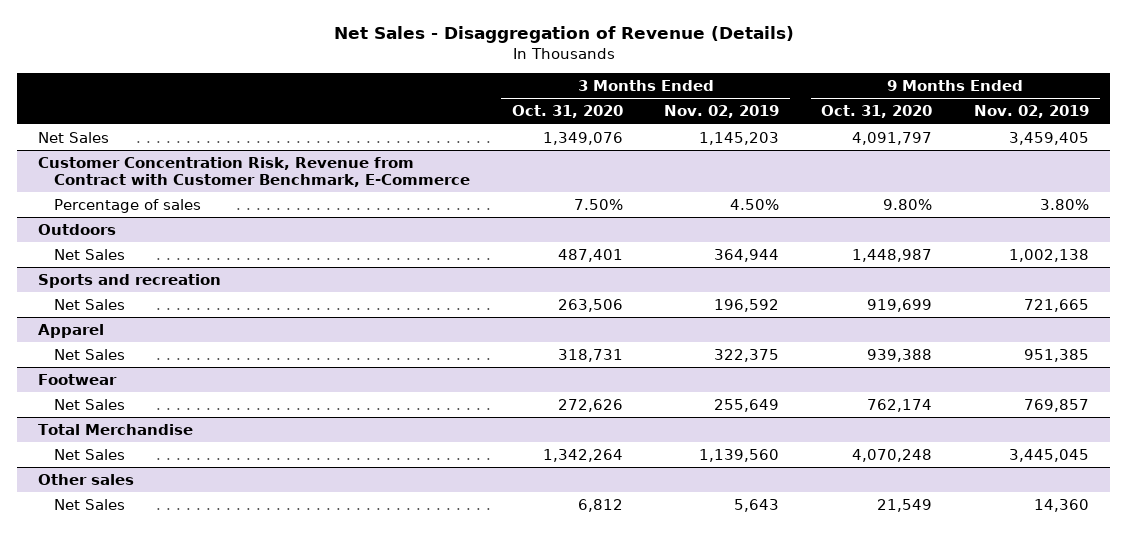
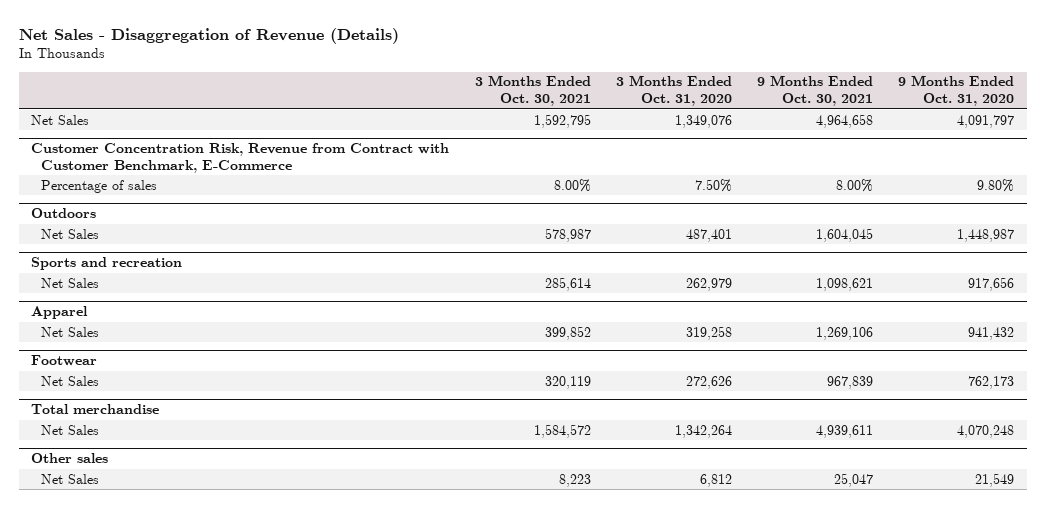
- | 3 Months Ended Oct. 31, 2020 | 3 Months Ended Nov. 02, 2019 | 9 Months Ended Oct. 31, 2020 | 9 Months Ended Nov. 02, 2019
+ | 3 Months Ended Oct. 30, 2021 | 3 Months Ended Oct. 31, 2020 | 9 Months Ended Oct. 30, 2021 | 9 Months Ended Oct. 31, 2020
@ Sports and recreation
- Net Sales | 263,506 | 196,592 | 919,699 | 721,665
+ Net Sales | 285,614 | 262,979 | 1,098,621 | 917,656
@ Apparel
- Net Sales | 318,731 | 322,375 | 939,388 | 951,385
+ Net Sales | 399,852 | 319,258 | 1,269,106 | 941,432
@ Footwear
- Net Sales | 272,626 | 255,649 | 762,174 | 769,857
- Total Merchandise
@ Footwear
+ Net Sales | 320,119 | 272,626 | 967,839 | 762,173
+ Total merchandise

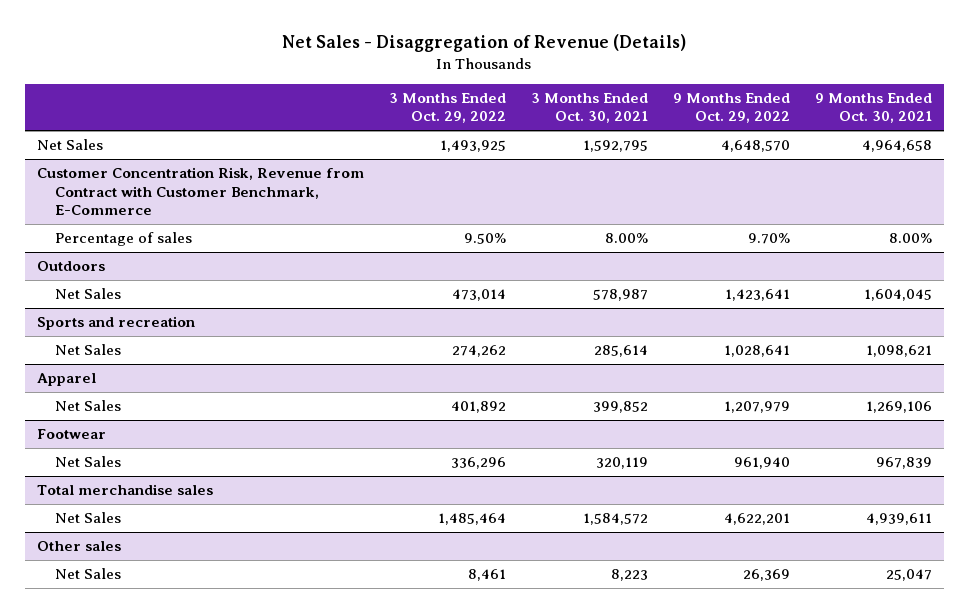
- | 3 Months Ended Oct. 30, 2021 | 3 Months Ended Oct. 31, 2020 | 9 Months Ended Oct. 30, 2021 | 9 Months Ended Oct. 31, 2020
+ | 3 Months Ended Oct. 29, 2022 | 3 Months Ended Oct. 30, 2021 | 9 Months Ended Oct. 29, 2022 | 9 Months Ended Oct. 30, 2021
- Total merchandise
+ Total merchandise sales

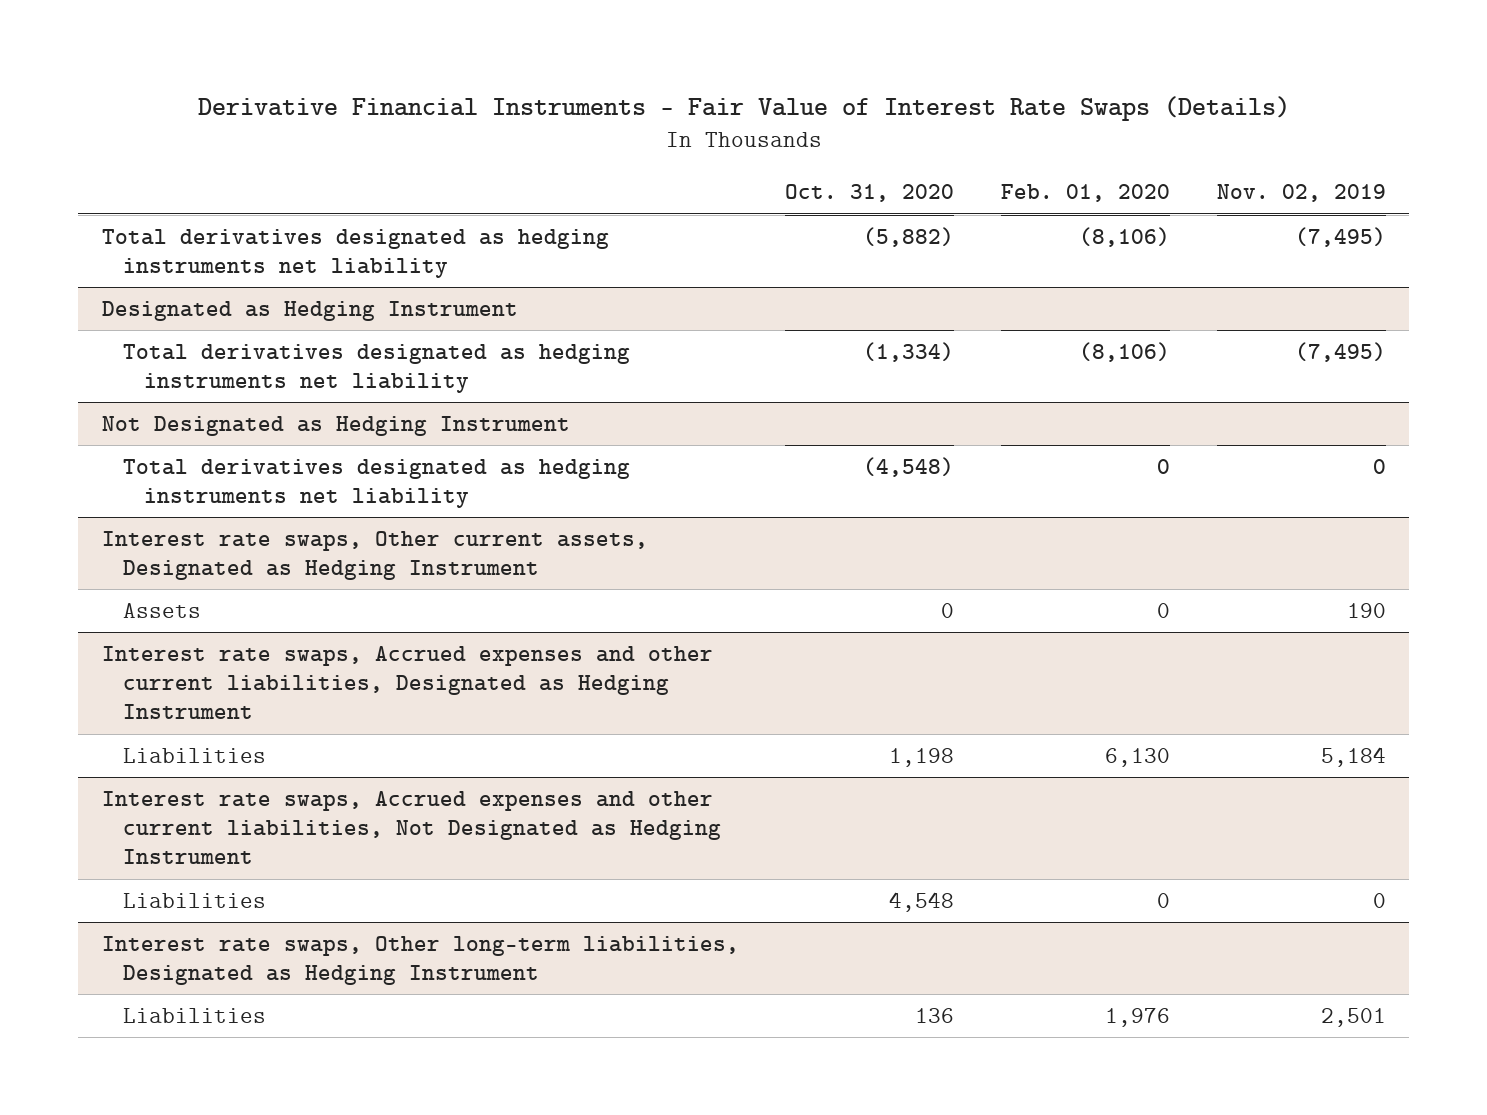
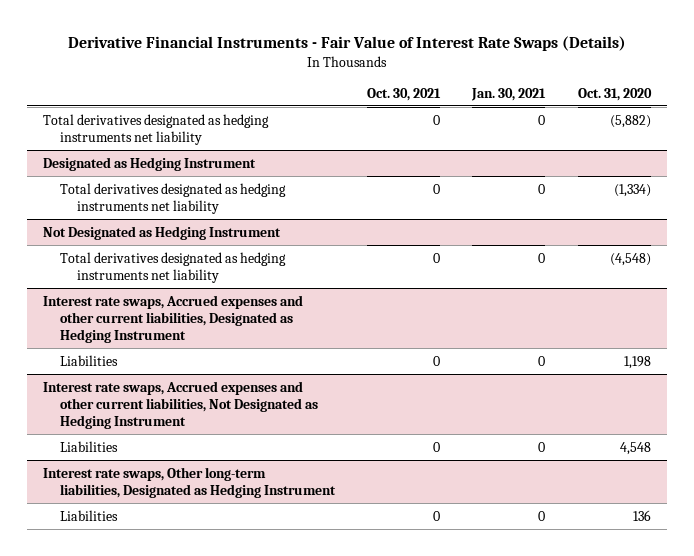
- | Oct. 31, 2020 | Feb. 01, 2020 | Nov. 02, 2019
+ | Oct. 30, 2021 | Jan. 30, 2021 | Oct. 31, 2020
- Interest rate swaps, Other current assets, Designated as Hedging Instrument
- Assets | 0 | 0 | 190

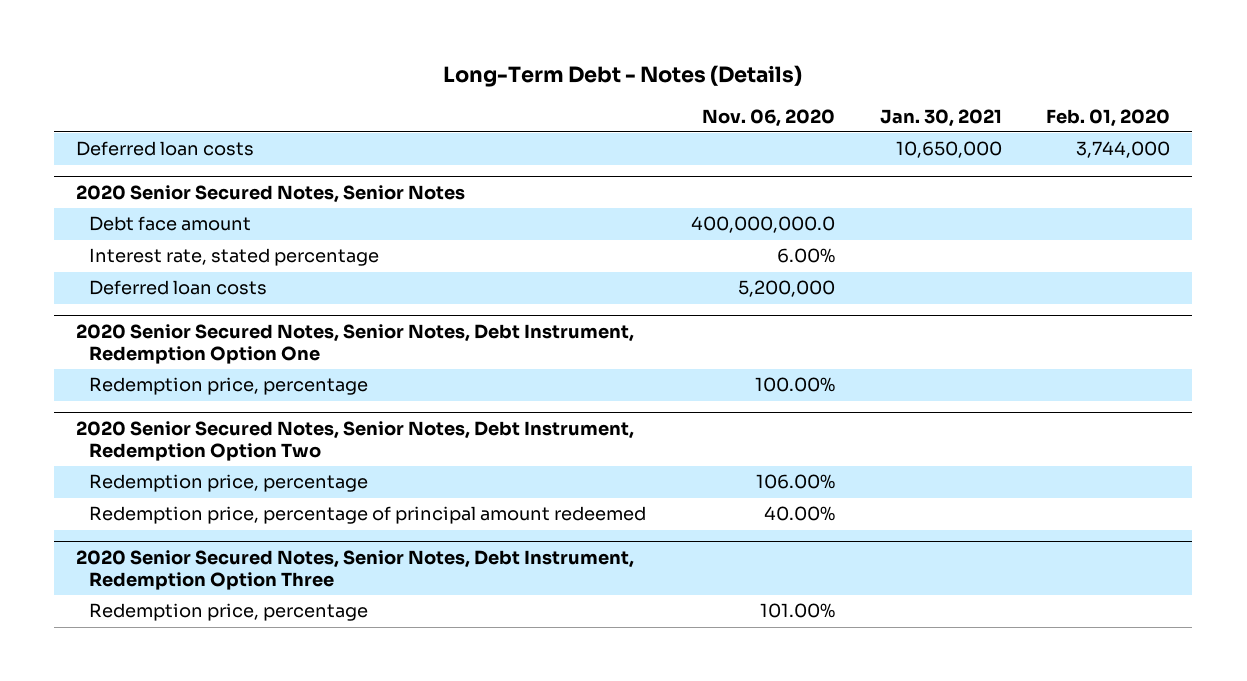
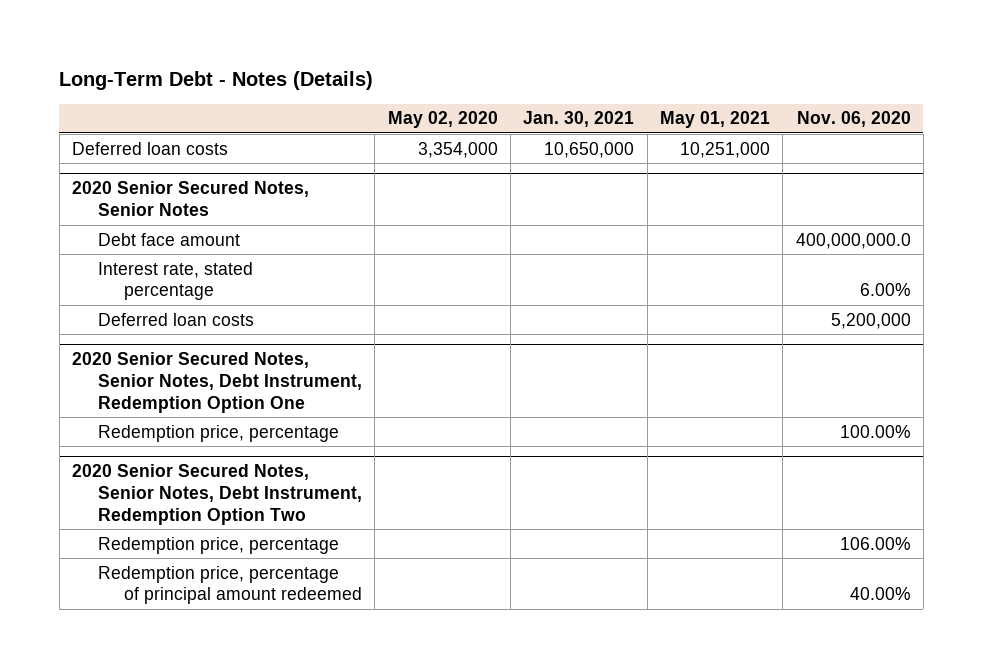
- | Nov. 06, 2020 | Jan. 30, 2021 | Feb. 01, 2020
+ | May 02, 2020 | Jan. 30, 2021 | May 01, 2021 | Nov. 06, 2020
- 2020 Senior Secured Notes, Senior Notes, Debt Instrument, Redemption Option Three
- Redemption price, percentage | 101.00% | |

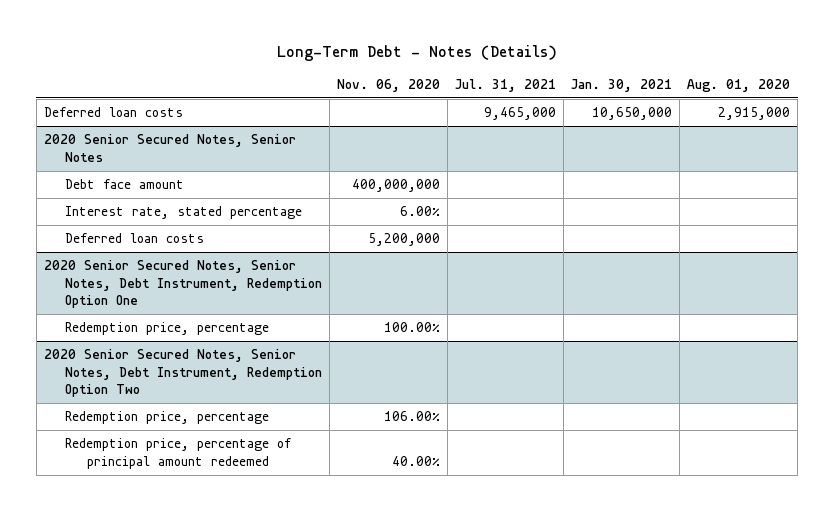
- | May 02, 2020 | Jan. 30, 2021 | May 01, 2021 | Nov. 06, 2020
+ | Nov. 06, 2020 | Jul. 31, 2021 | Jan. 30, 2021 | Aug. 01, 2020
@ 2020 Senior Secured Notes, Senior Notes
- Debt face amount | | | | 400,000,000.0
+ Debt face amount | 400,000,000 | | |

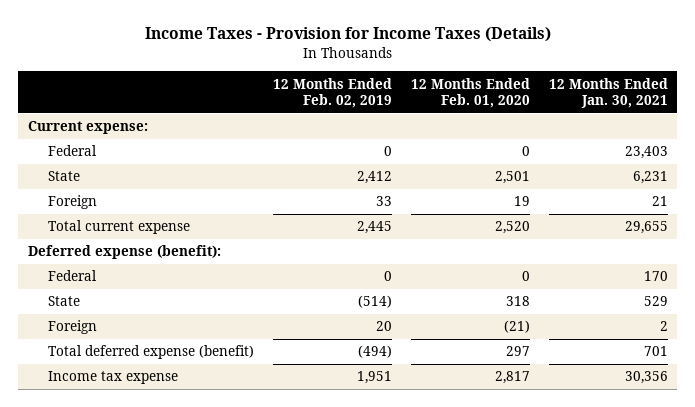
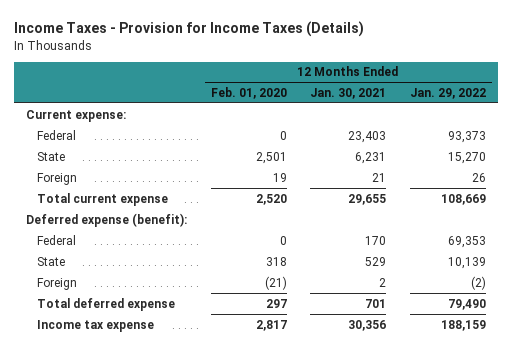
- | 12 Months Ended Feb. 02, 2019 | 12 Months Ended Feb. 01, 2020 | 12 Months Ended Jan. 30, 2021
+ | 12 Months Ended Feb. 01, 2020 | 12 Months Ended Jan. 30, 2021 | 12 Months Ended Jan. 29, 2022
- Total deferred expense (benefit) | (494) | 297 | 701
+ Total deferred expense | 297 | 701 | 79,490

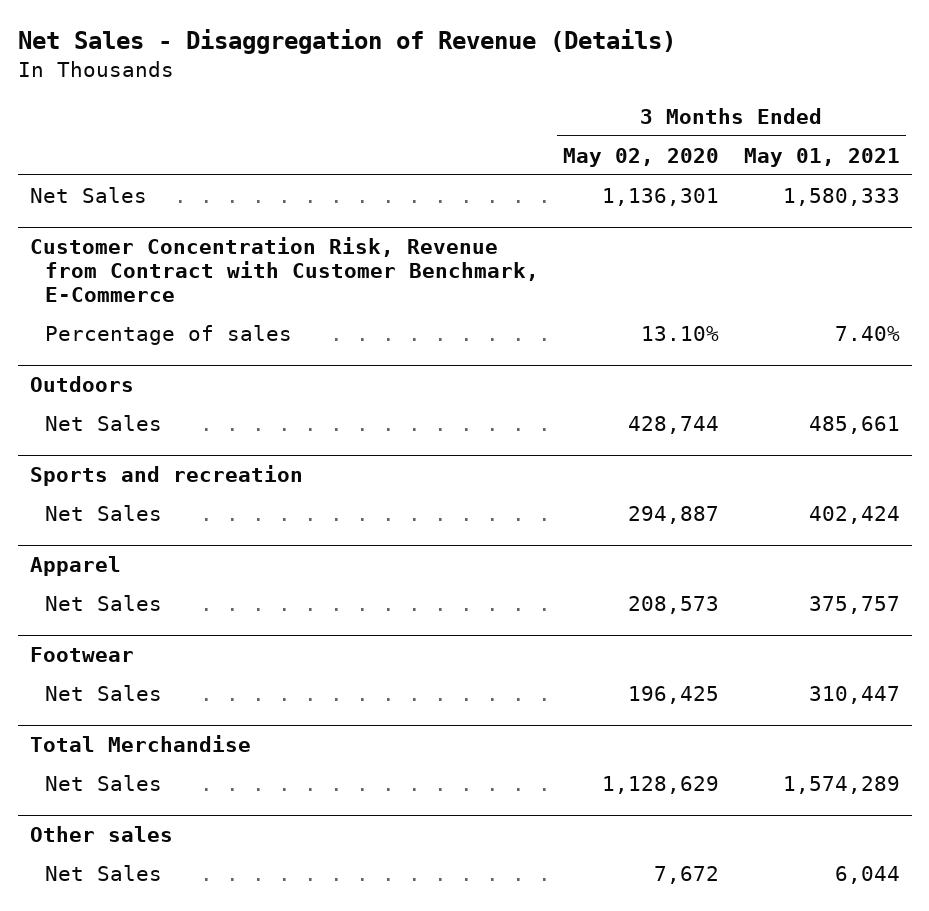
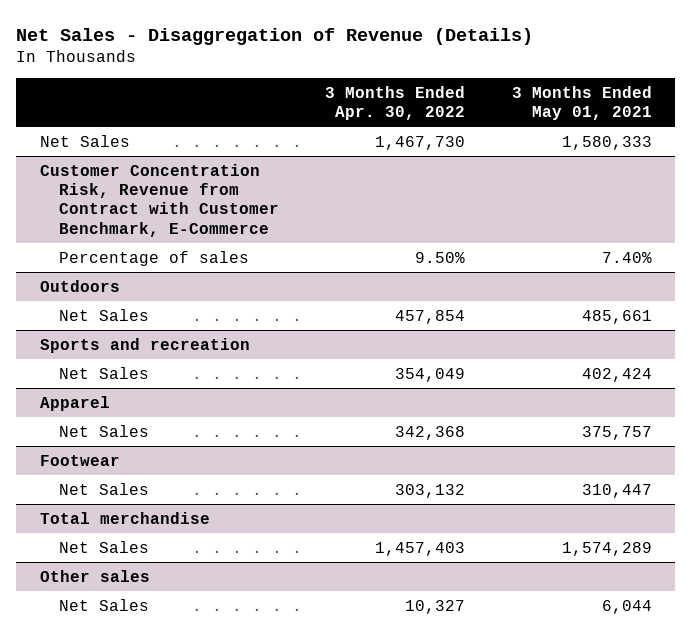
- | 3 Months Ended May 02, 2020 | 3 Months Ended May 01, 2021
+ | 3 Months Ended Apr. 30, 2022 | 3 Months Ended May 01, 2021
- Total Merchandise
+ Total merchandise

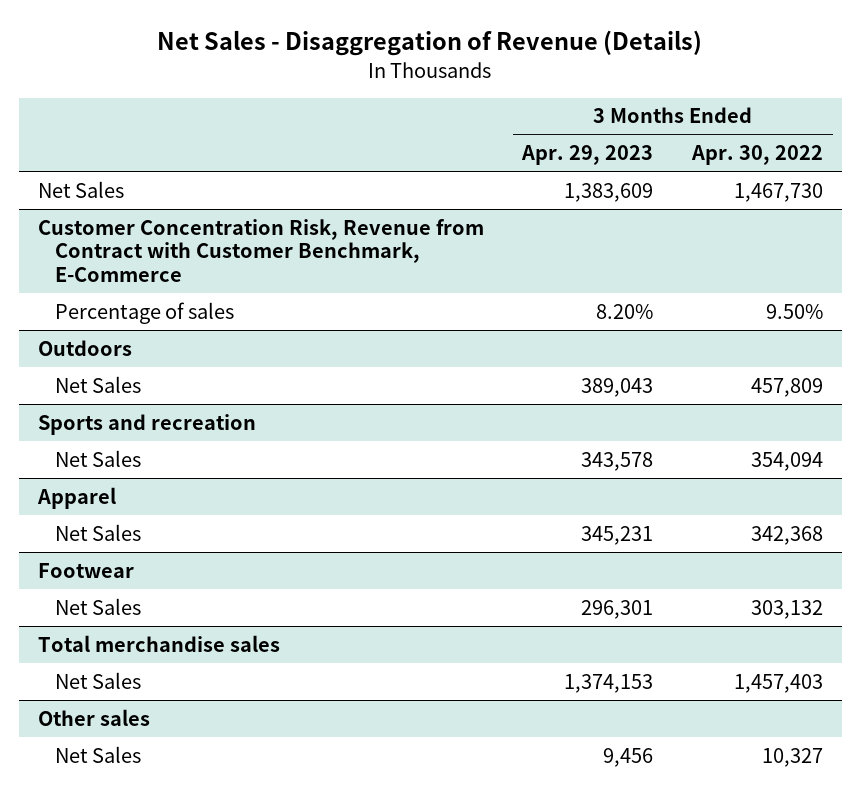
- | 3 Months Ended Apr. 30, 2022 | 3 Months Ended May 01, 2021
+ | 3 Months Ended Apr. 29, 2023 | 3 Months Ended Apr. 30, 2022
@ Outdoors
- Net Sales | 457,854 | 485,661
+ Net Sales | 389,043 | 457,809
@ Sports and recreation
- Net Sales | 354,049 | 402,424
+ Net Sales | 343,578 | 354,094
- Total merchandise
+ Total merchandise sales

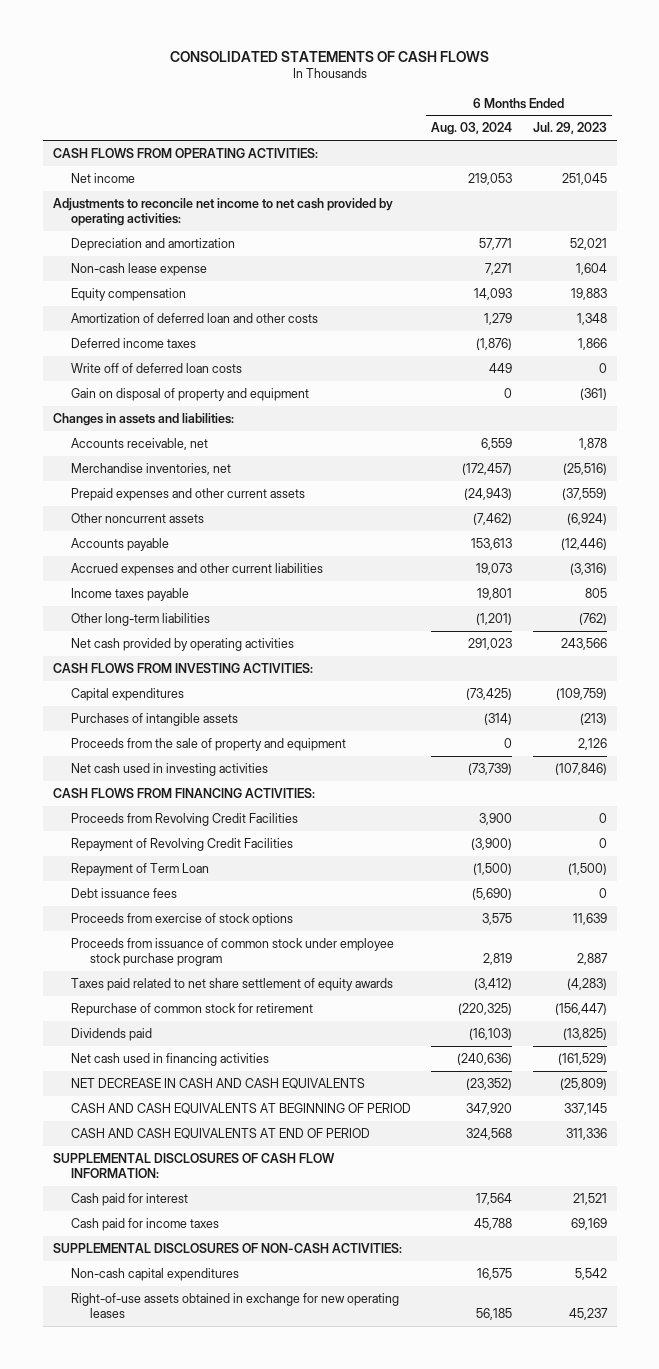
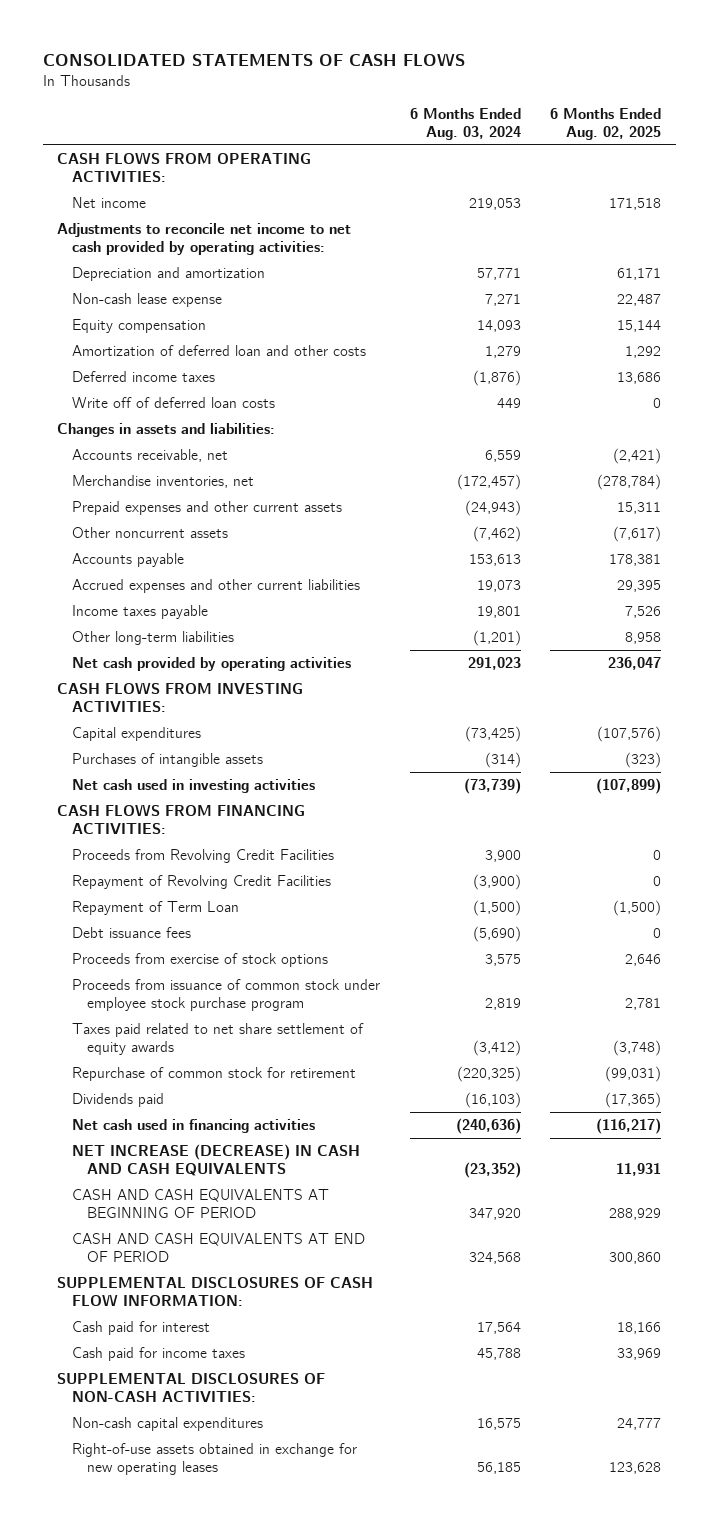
- | 6 Months Ended Aug. 03, 2024 | 6 Months Ended Jul. 29, 2023
+ | 6 Months Ended Aug. 03, 2024 | 6 Months Ended Aug. 02, 2025
- Gain on disposal of property and equipment | 0 | (361)
- Proceeds from the sale of property and equipment | 0 | 2,126
- NET DECREASE IN CASH AND CASH EQUIVALENTS | (23,352) | (25,809)
+ NET INCREASE (DECREASE) IN CASH AND CASH EQUIVALENTS | (23,352) | 11,931

